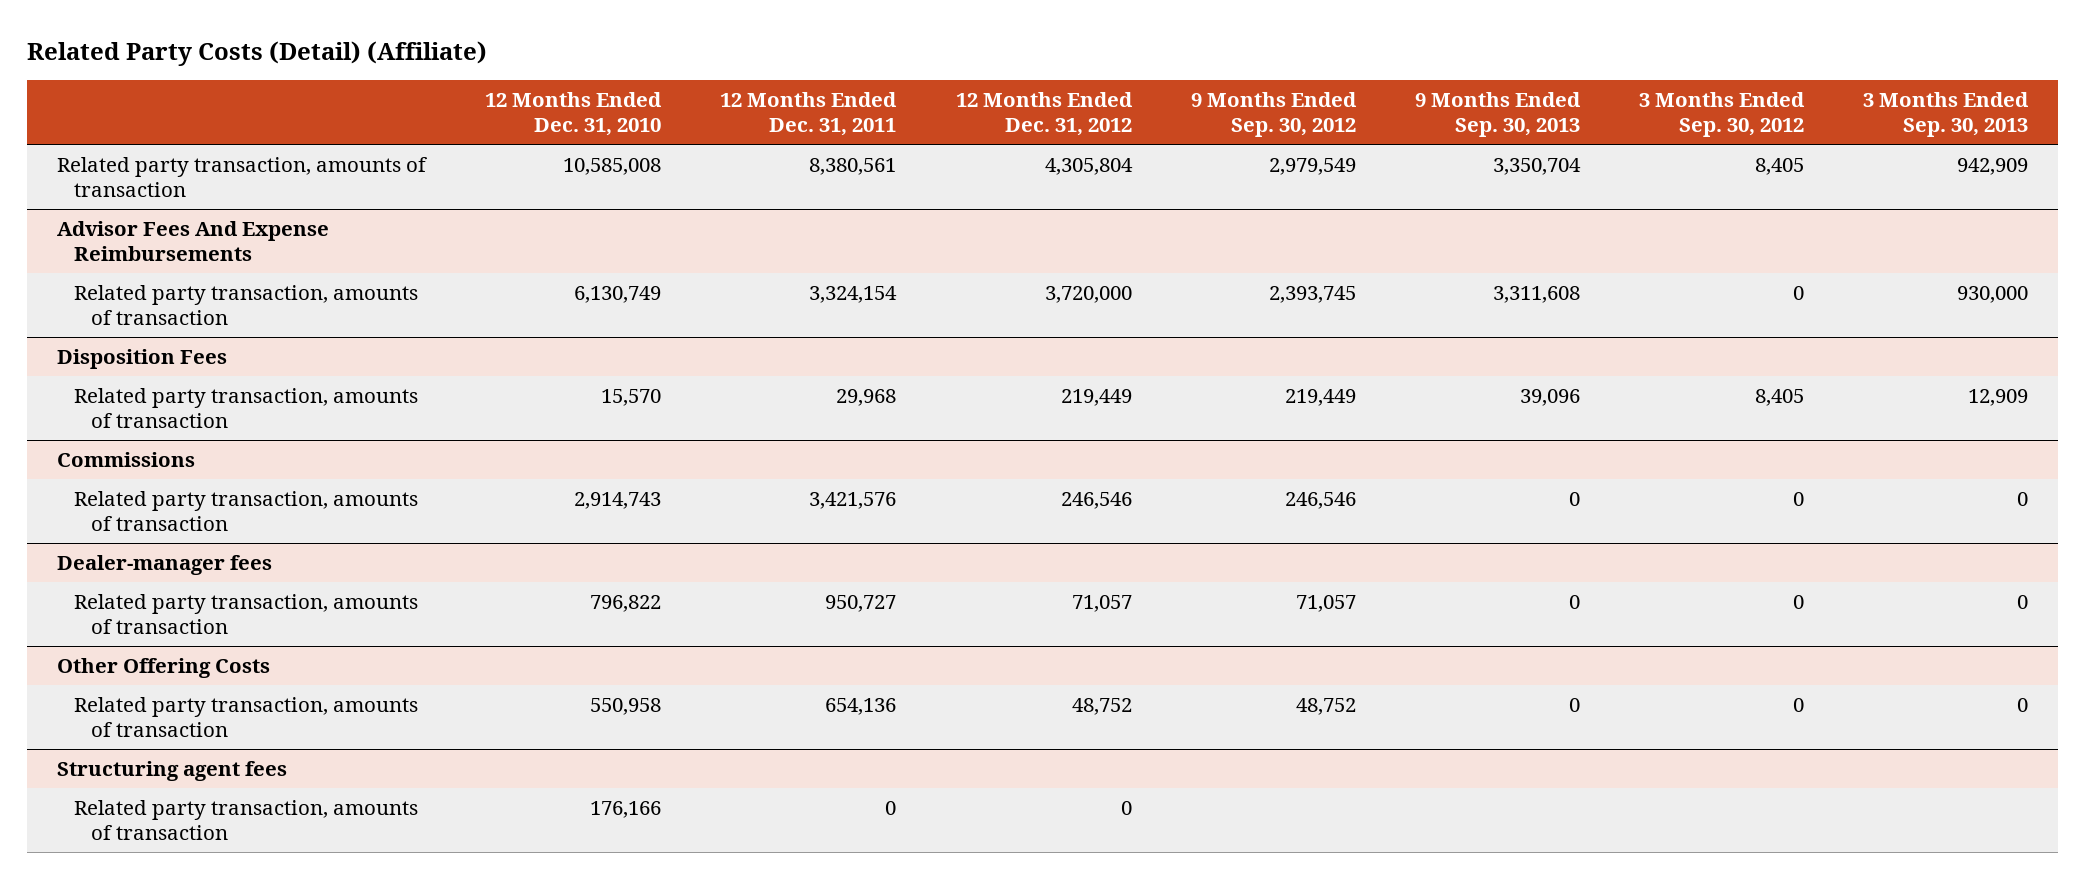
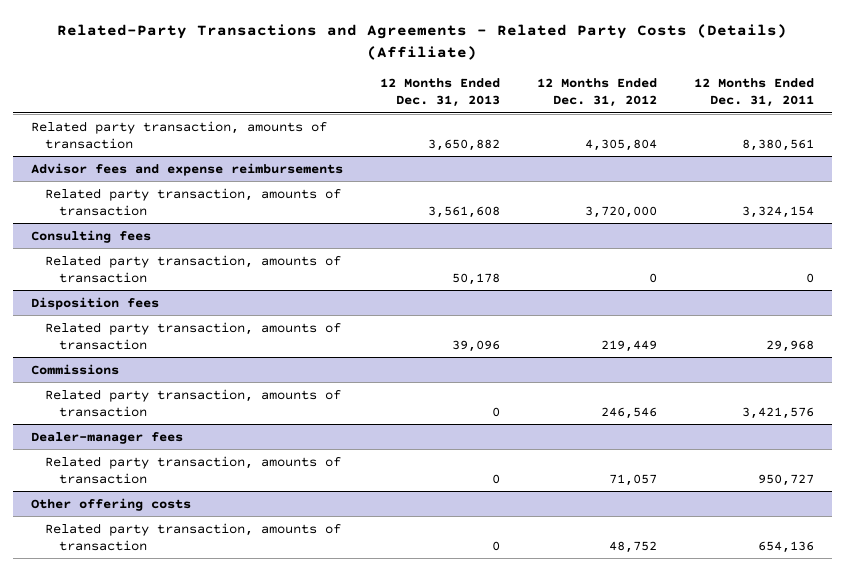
- Related Party Costs (Detail) (Affiliate)
+ Related-Party Transactions and Agreements - Related Party Costs (Details) (Affiliate)
- | 12 Months Ended Dec. 31, 2010 | 12 Months Ended Dec. 31, 2011 | 12 Months Ended Dec. 31, 2012 | 9 Months Ended Sep. 30, 2012 | 9 Months Ended Sep. 30, 2013 | 3 Months Ended Sep. 30, 2012 | 3 Months Ended Sep. 30, 2013
+ | 12 Months Ended Dec. 31, 2013 | 12 Months Ended Dec. 31, 2012 | 12 Months Ended Dec. 31, 2011
- Advisor Fees And Expense Reimbursements
+ Advisor fees and expense reimbursements
- Disposition Fees
+ Consulting fees
+ Related party transaction, amounts of transaction | 50,178 | 0 | 0
+ Disposition fees
- Other Offering Costs
+ Other offering costs
- Structuring agent fees
- Related party transaction, amounts of transaction | 176,166 | 0 | 0 | | | |

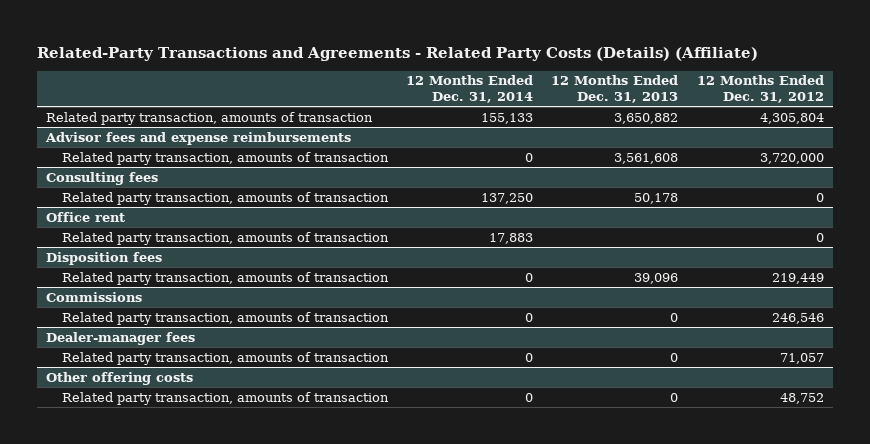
- | 12 Months Ended Dec. 31, 2013 | 12 Months Ended Dec. 31, 2012 | 12 Months Ended Dec. 31, 2011
+ | 12 Months Ended Dec. 31, 2014 | 12 Months Ended Dec. 31, 2013 | 12 Months Ended Dec. 31, 2012
+ Office rent
+ Related party transaction, amounts of transaction | 17,883 | | 0

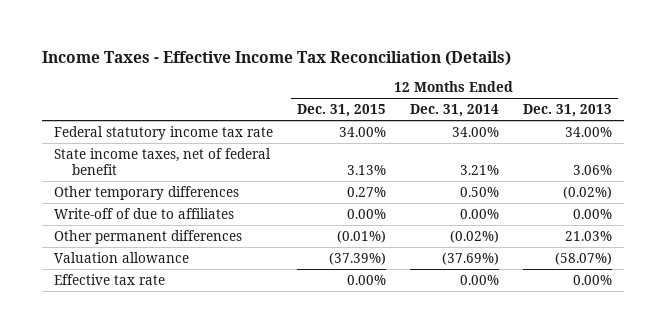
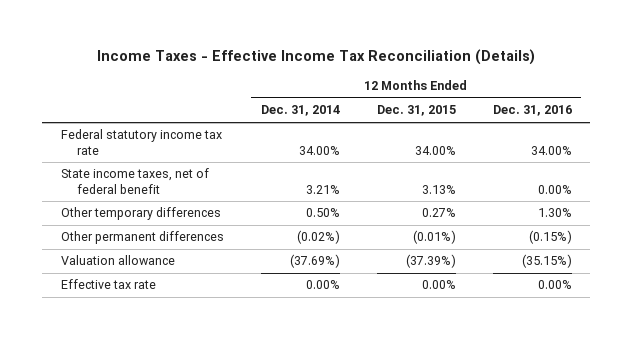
- | 12 Months Ended Dec. 31, 2015 | 12 Months Ended Dec. 31, 2014 | 12 Months Ended Dec. 31, 2013
+ | 12 Months Ended Dec. 31, 2014 | 12 Months Ended Dec. 31, 2015 | 12 Months Ended Dec. 31, 2016
- Write-off of due to affiliates | 0.00% | 0.00% | 0.00%

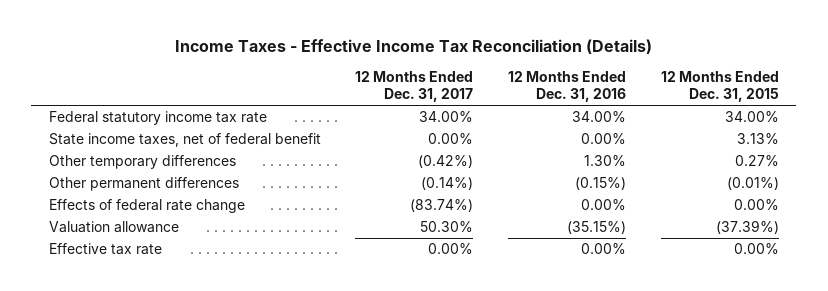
- | 12 Months Ended Dec. 31, 2014 | 12 Months Ended Dec. 31, 2015 | 12 Months Ended Dec. 31, 2016
+ | 12 Months Ended Dec. 31, 2017 | 12 Months Ended Dec. 31, 2016 | 12 Months Ended Dec. 31, 2015
+ Effects of federal rate change | (83.74%) | 0.00% | 0.00%

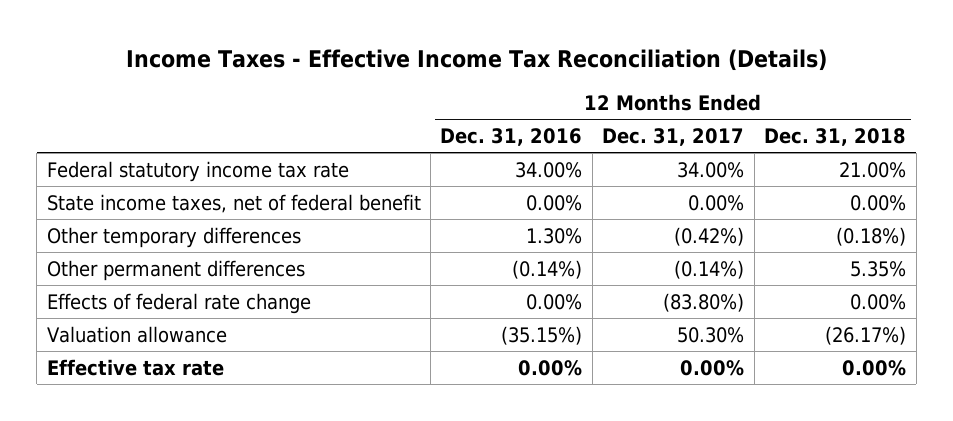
- | 12 Months Ended Dec. 31, 2017 | 12 Months Ended Dec. 31, 2016 | 12 Months Ended Dec. 31, 2015
+ | 12 Months Ended Dec. 31, 2016 | 12 Months Ended Dec. 31, 2017 | 12 Months Ended Dec. 31, 2018
- Other permanent differences | (0.14%) | (0.15%) | (0.01%)
- Effects of federal rate change | (83.74%) | 0.00% | 0.00%
+ Other permanent differences | (0.14%) | (0.14%) | 5.35%
+ Effects of federal rate change | 0.00% | (83.80%) | 0.00%

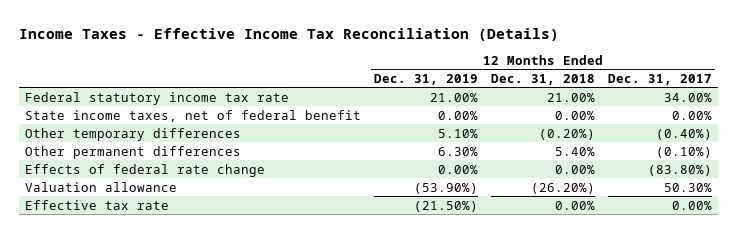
- | 12 Months Ended Dec. 31, 2016 | 12 Months Ended Dec. 31, 2017 | 12 Months Ended Dec. 31, 2018
+ | 12 Months Ended Dec. 31, 2019 | 12 Months Ended Dec. 31, 2018 | 12 Months Ended Dec. 31, 2017
- Other temporary differences | 1.30% | (0.42%) | (0.18%)
- Other permanent differences | (0.14%) | (0.14%) | 5.35%
+ Other temporary differences | 5.10% | (0.20%) | (0.40%)
+ Other permanent differences | 6.30% | 5.40% | (0.10%)
- Valuation allowance | (35.15%) | 50.30% | (26.17%)
+ Valuation allowance | (53.90%) | (26.20%) | 50.30%

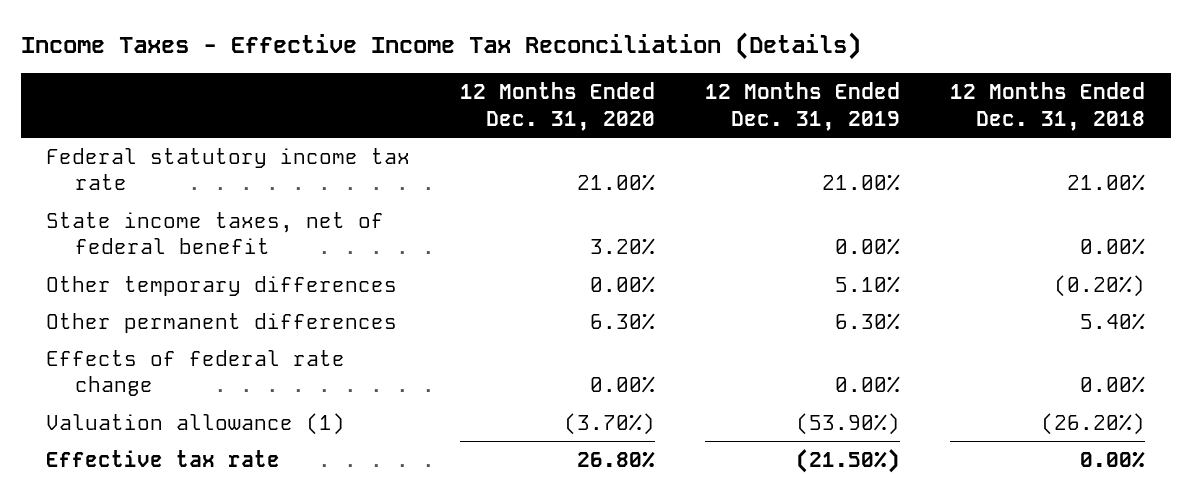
- | 12 Months Ended Dec. 31, 2019 | 12 Months Ended Dec. 31, 2018 | 12 Months Ended Dec. 31, 2017
+ | 12 Months Ended Dec. 31, 2020 | 12 Months Ended Dec. 31, 2019 | 12 Months Ended Dec. 31, 2018
- Valuation allowance | (53.90%) | (26.20%) | 50.30%
+ Valuation allowance (1) | (3.70%) | (53.90%) | (26.20%)

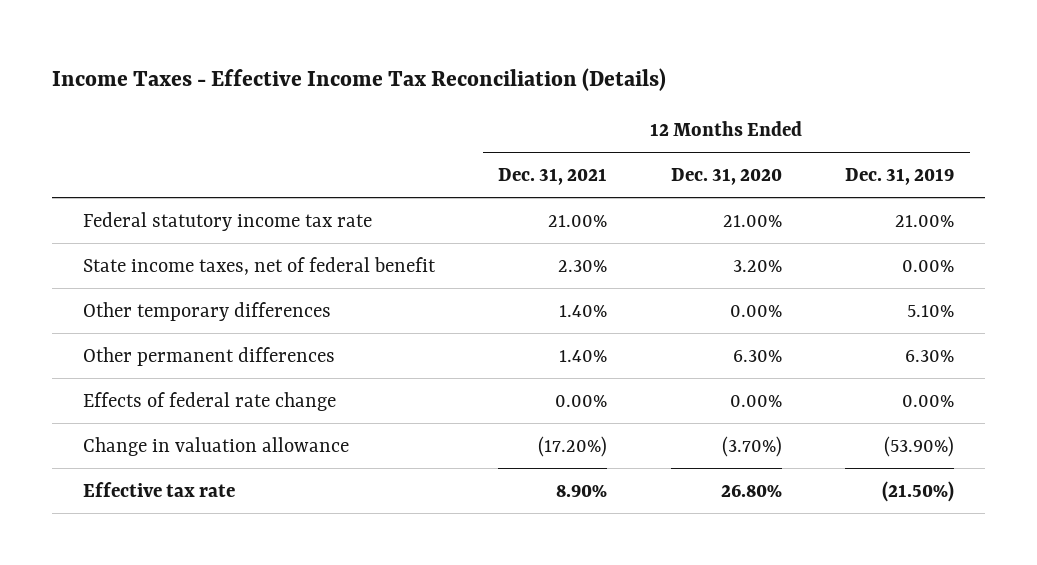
- | 12 Months Ended Dec. 31, 2020 | 12 Months Ended Dec. 31, 2019 | 12 Months Ended Dec. 31, 2018
+ | 12 Months Ended Dec. 31, 2021 | 12 Months Ended Dec. 31, 2020 | 12 Months Ended Dec. 31, 2019
- Valuation allowance (1) | (3.70%) | (53.90%) | (26.20%)
+ Change in valuation allowance | (17.20%) | (3.70%) | (53.90%)

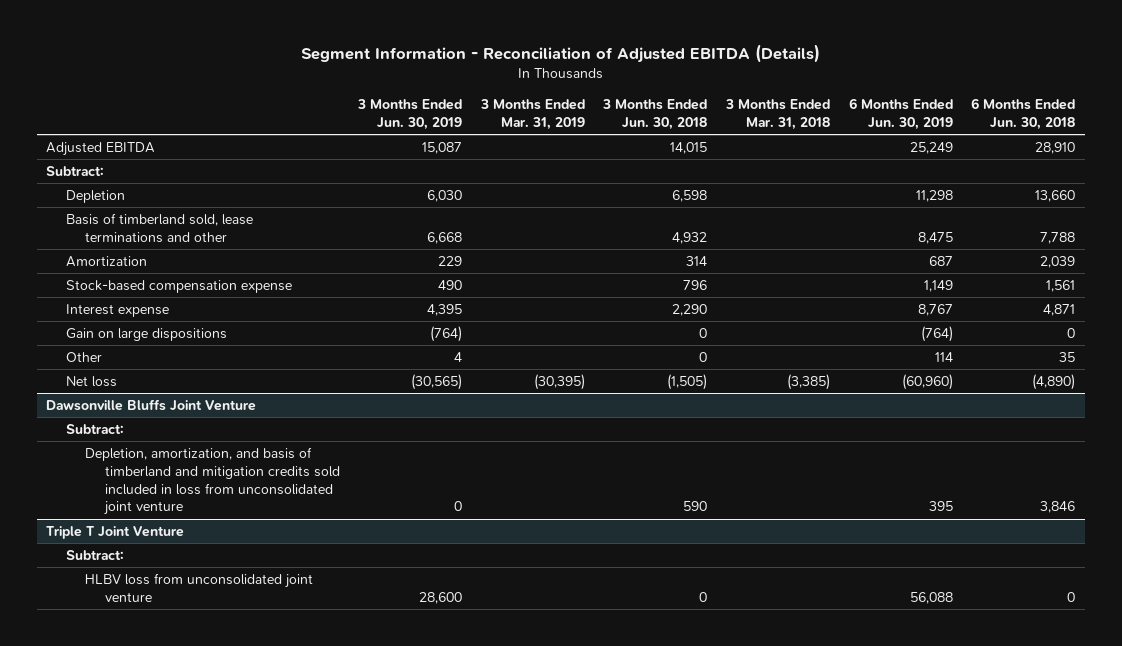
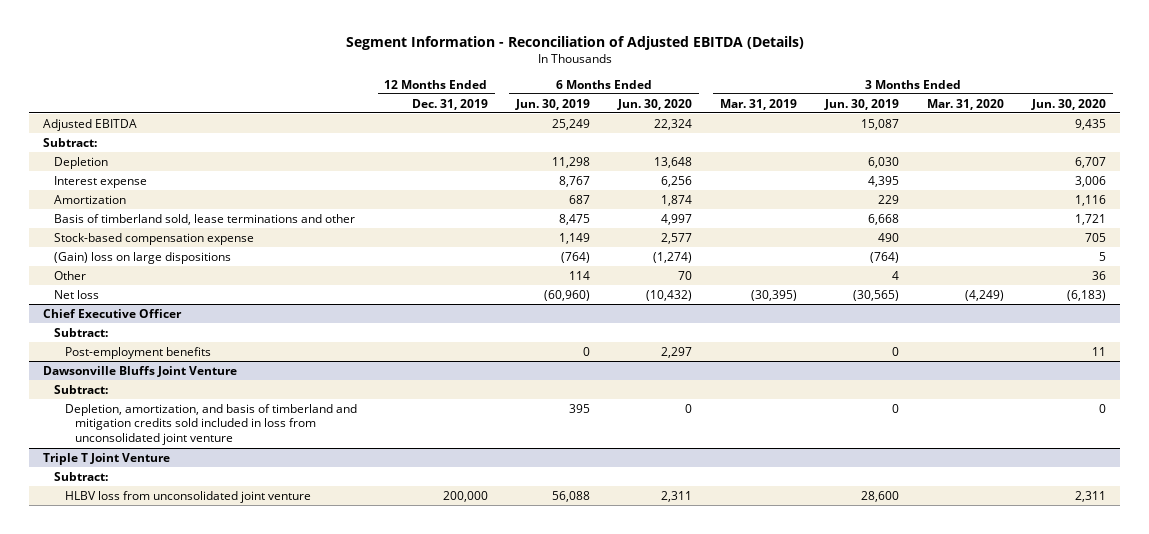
- | 3 Months Ended Jun. 30, 2019 | 3 Months Ended Mar. 31, 2019 | 3 Months Ended Jun. 30, 2018 | 3 Months Ended Mar. 31, 2018 | 6 Months Ended Jun. 30, 2019 | 6 Months Ended Jun. 30, 2018
+ | 12 Months Ended Dec. 31, 2019 | 6 Months Ended Jun. 30, 2019 | 6 Months Ended Jun. 30, 2020 | 3 Months Ended Mar. 31, 2019 | 3 Months Ended Jun. 30, 2019 | 3 Months Ended Mar. 31, 2020 | 3 Months Ended Jun. 30, 2020
moved up: Interest expense | | 8,767 | 6,256 | | 4,395 | | 3,006
moved down: Basis of timberland sold, lease terminations and other | | 8,475 | 4,997 | | 6,668 | | 1,721
- Gain on large dispositions | (764) | | 0 | | (764) | 0
+ (Gain) loss on large dispositions | | (764) | (1,274) | | (764) | | 5
+ Chief Executive Officer
+ Subtract:
+ Post-employment benefits | | 0 | 2,297 | | 0 | | 11

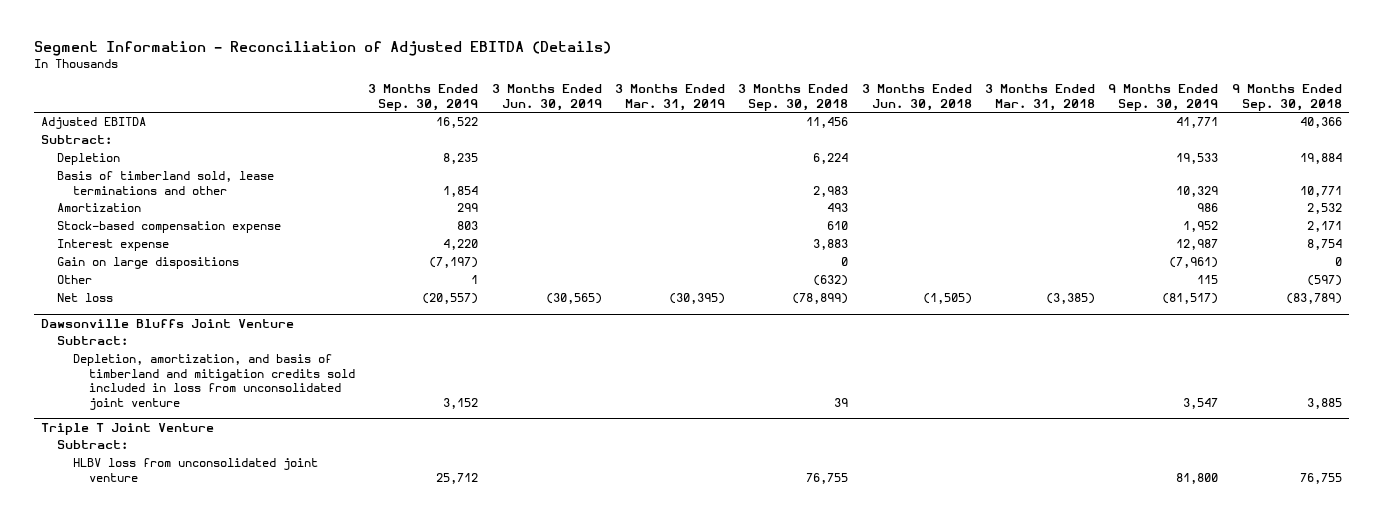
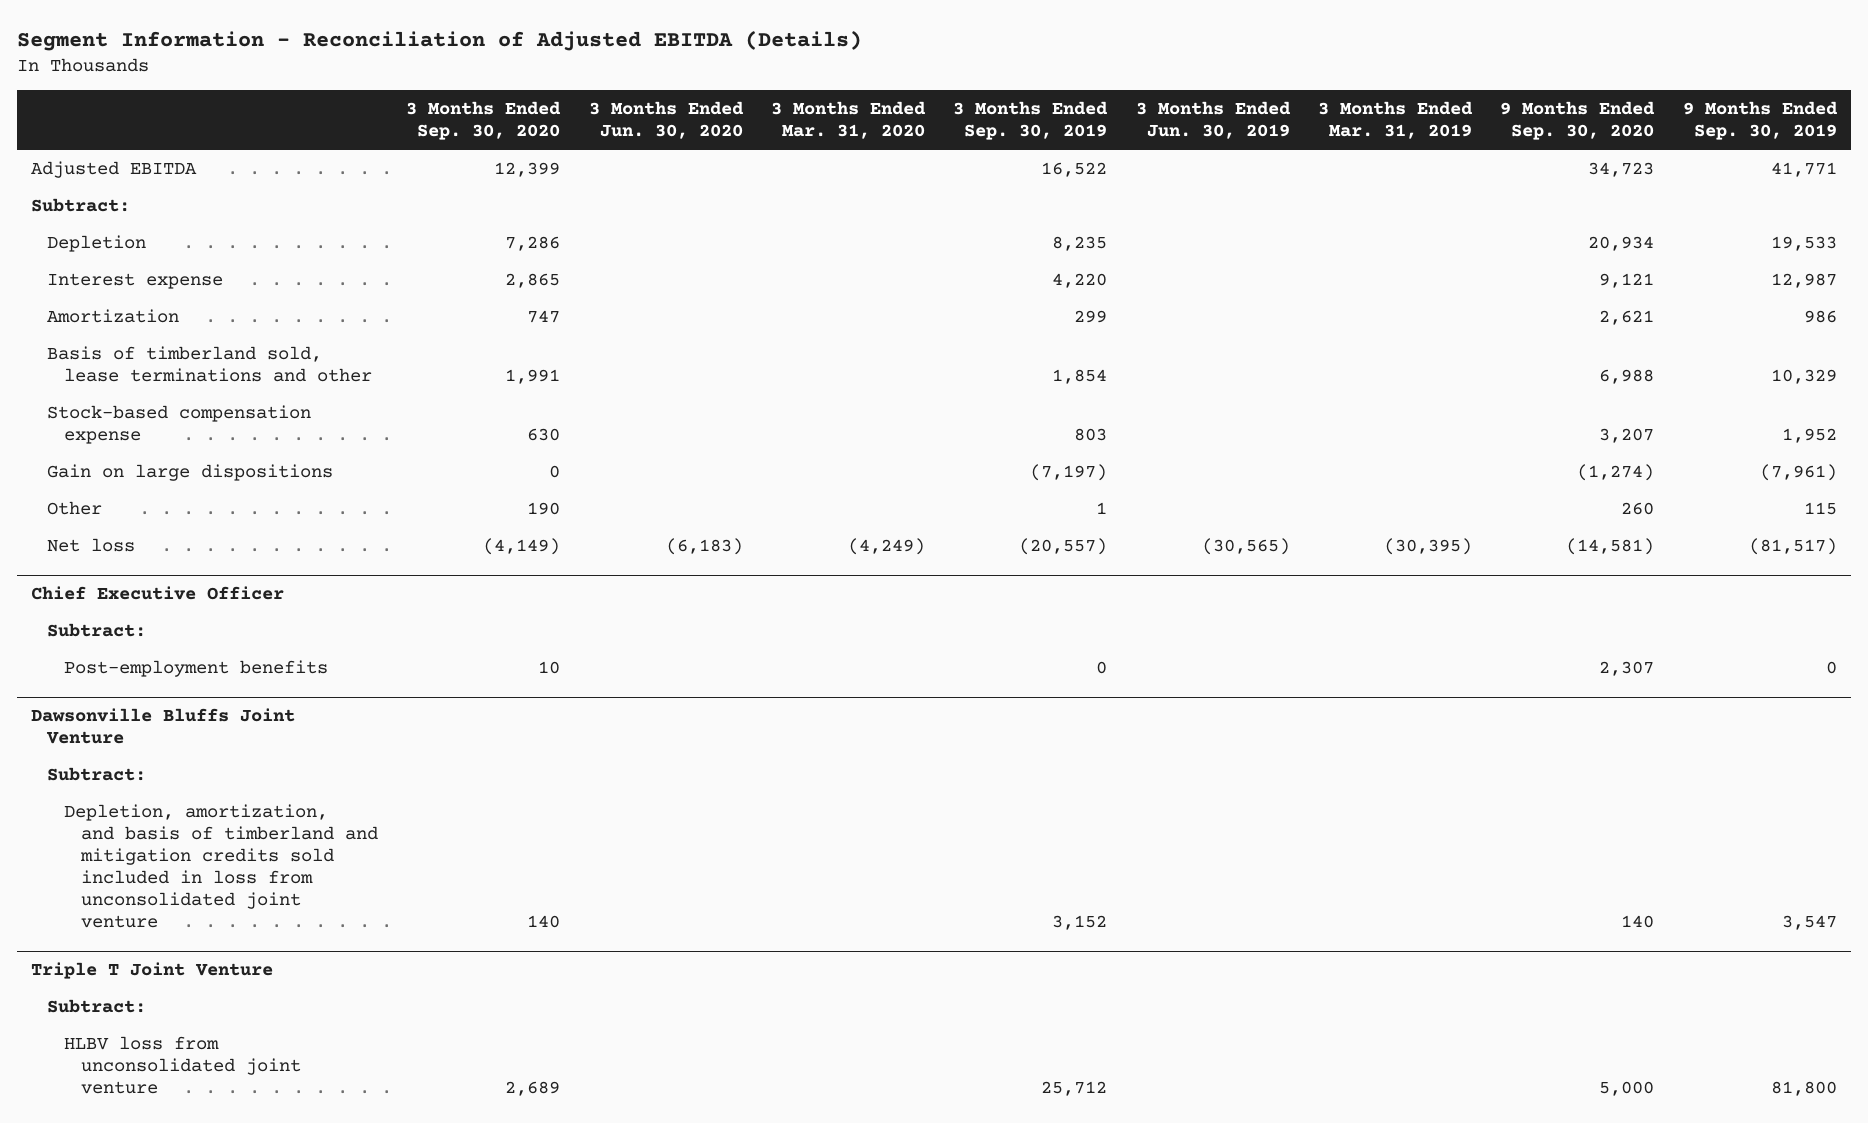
- | 3 Months Ended Sep. 30, 2019 | 3 Months Ended Jun. 30, 2019 | 3 Months Ended Mar. 31, 2019 | 3 Months Ended Sep. 30, 2018 | 3 Months Ended Jun. 30, 2018 | 3 Months Ended Mar. 31, 2018 | 9 Months Ended Sep. 30, 2019 | 9 Months Ended Sep. 30, 2018
+ | 3 Months Ended Sep. 30, 2020 | 3 Months Ended Jun. 30, 2020 | 3 Months Ended Mar. 31, 2020 | 3 Months Ended Sep. 30, 2019 | 3 Months Ended Jun. 30, 2019 | 3 Months Ended Mar. 31, 2019 | 9 Months Ended Sep. 30, 2020 | 9 Months Ended Sep. 30, 2019
moved up: Interest expense | 2,865 | | | 4,220 | | | 9,121 | 12,987
moved down: Basis of timberland sold, lease terminations and other | 1,991 | | | 1,854 | | | 6,988 | 10,329
+ Chief Executive Officer
+ Subtract:
+ Post-employment benefits | 10 | | | 0 | | | 2,307 | 0

